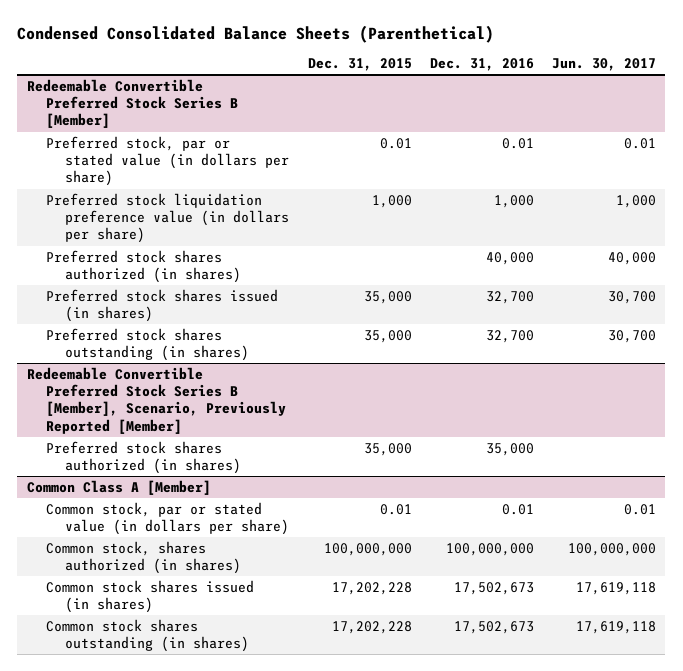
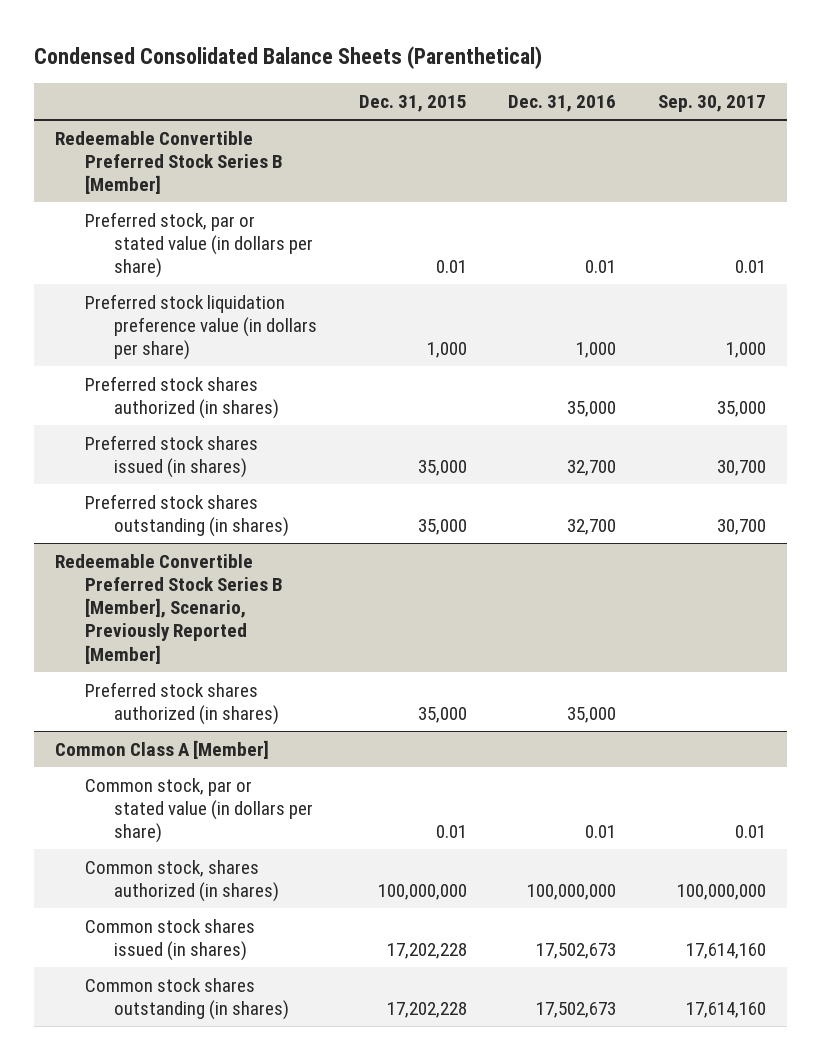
- | Dec. 31, 2015 | Dec. 31, 2016 | Jun. 30, 2017
+ | Dec. 31, 2015 | Dec. 31, 2016 | Sep. 30, 2017
@ Redeemable Convertible Preferred Stock Series B [Member]
- Preferred stock shares authorized (in shares) | | 40,000 | 40,000
+ Preferred stock shares authorized (in shares) | | 35,000 | 35,000

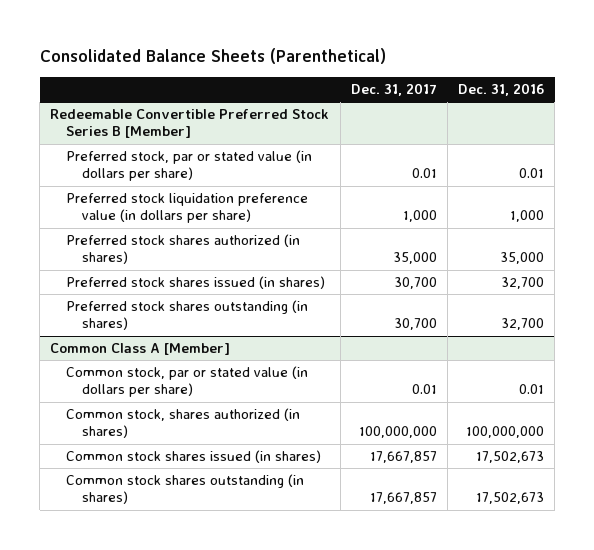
- Condensed Consolidated Balance Sheets (Parenthetical)
+ Consolidated Balance Sheets (Parenthetical)
- | Dec. 31, 2015 | Dec. 31, 2016 | Sep. 30, 2017
+ | Dec. 31, 2017 | Dec. 31, 2016
- Redeemable Convertible Preferred Stock Series B [Member], Scenario, Previously Reported [Member]
- Preferred stock shares authorized (in shares) | 35,000 | 35,000 |

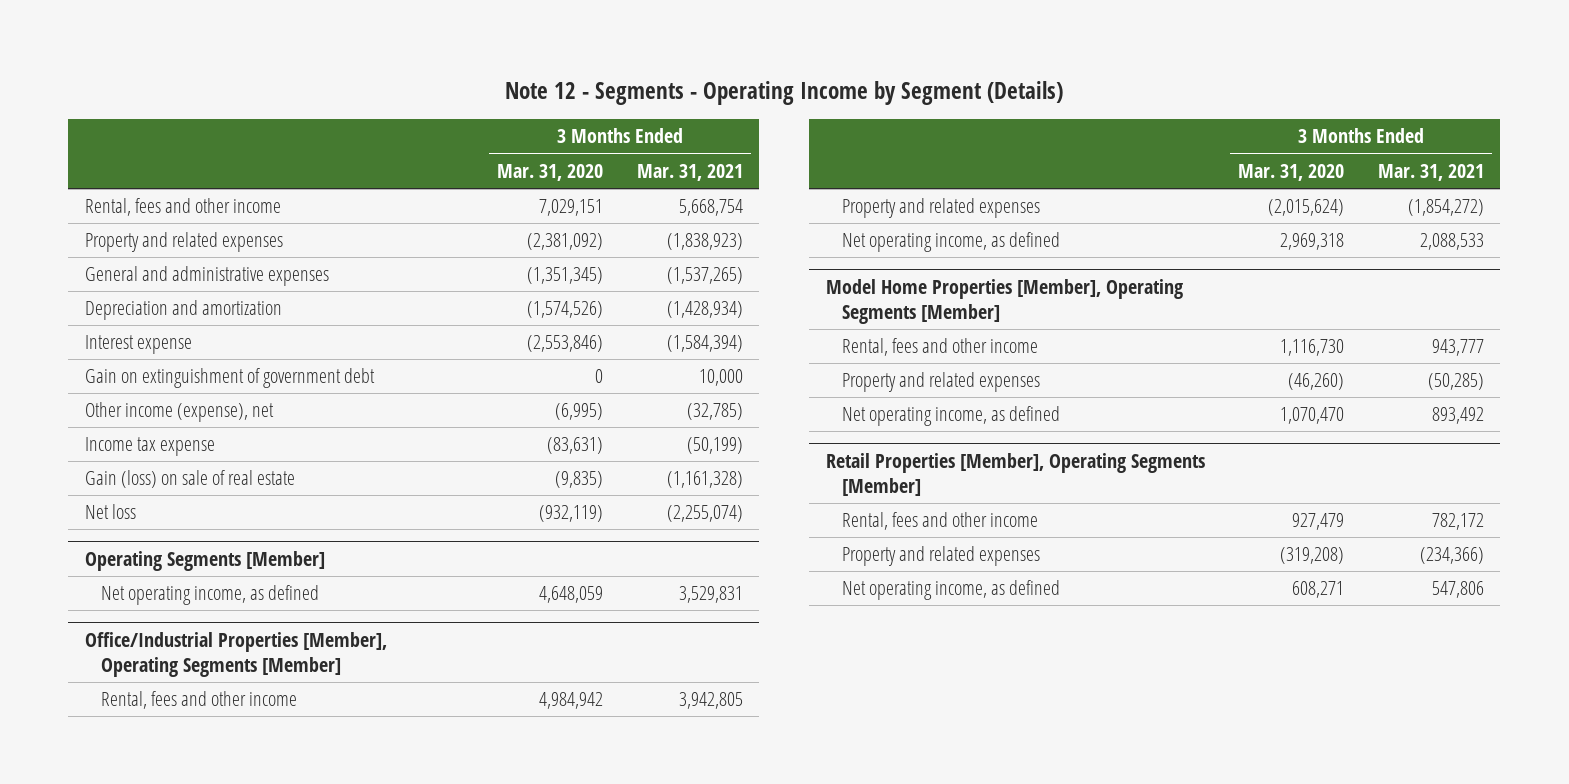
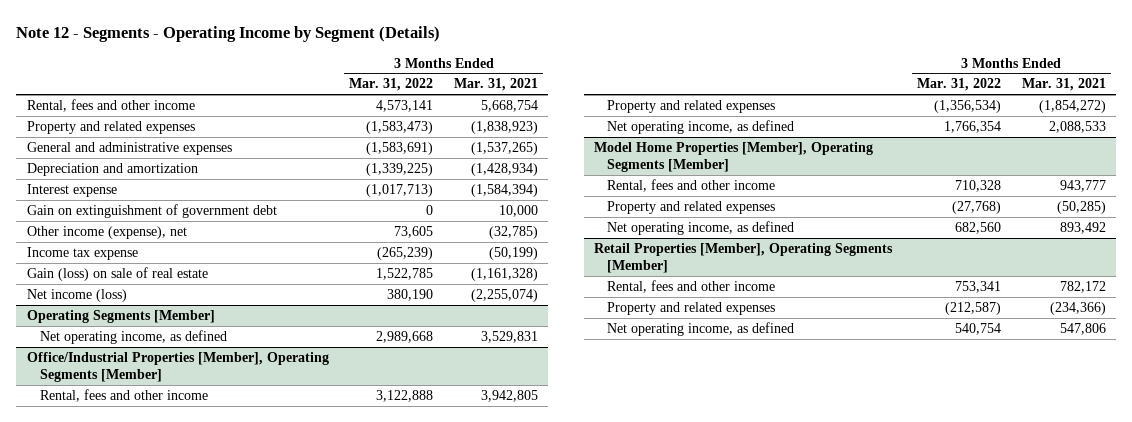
- | 3 Months Ended Mar. 31, 2020 | 3 Months Ended Mar. 31, 2021
+ | 3 Months Ended Mar. 31, 2022 | 3 Months Ended Mar. 31, 2021
- Net loss | (932,119) | (2,255,074)
+ Net income (loss) | 380,190 | (2,255,074)

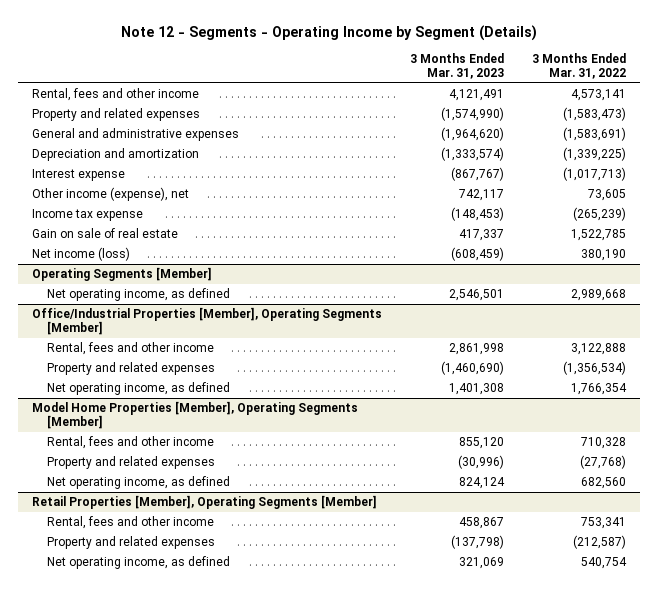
- | 3 Months Ended Mar. 31, 2022 | 3 Months Ended Mar. 31, 2021
+ | 3 Months Ended Mar. 31, 2023 | 3 Months Ended Mar. 31, 2022
- Gain on extinguishment of government debt | 0 | 10,000
- Gain (loss) on sale of real estate | 1,522,785 | (1,161,328)
+ Gain on sale of real estate | 417,337 | 1,522,785

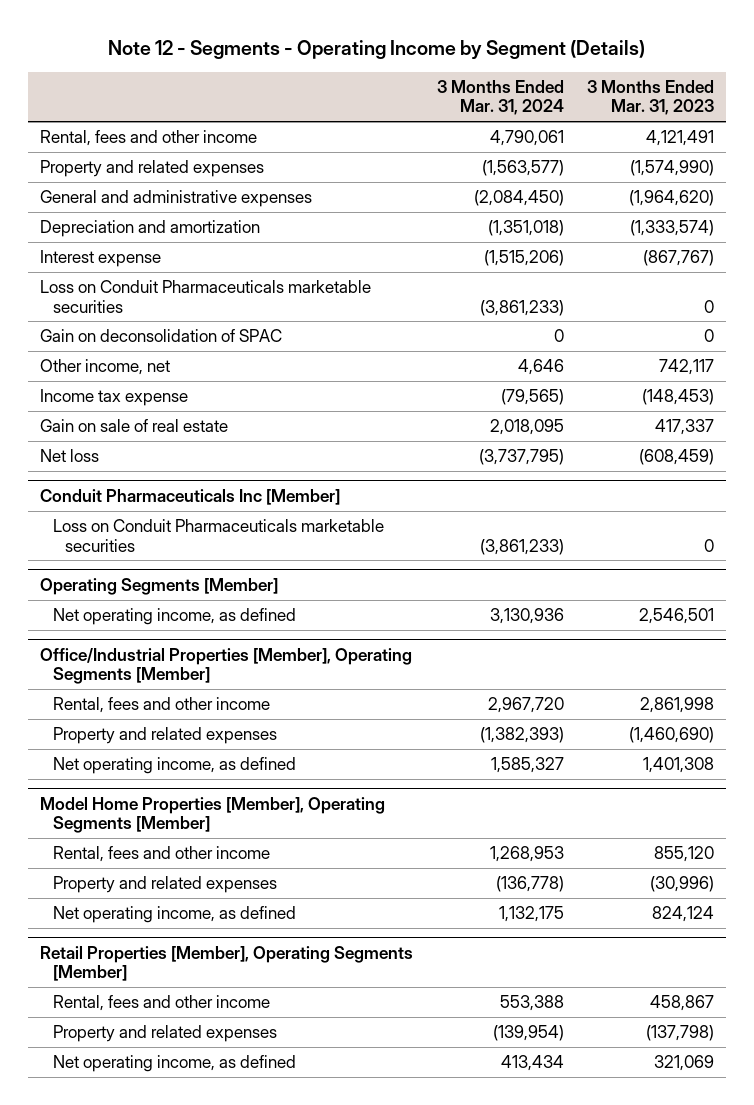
- | 3 Months Ended Mar. 31, 2023 | 3 Months Ended Mar. 31, 2022
+ | 3 Months Ended Mar. 31, 2024 | 3 Months Ended Mar. 31, 2023
- Other income (expense), net | 742,117 | 73,605
+ Loss on Conduit Pharmaceuticals marketable securities | (3,861,233) | 0
+ Gain on deconsolidation of SPAC | 0 | 0
+ Other income, net | 4,646 | 742,117
- Net income (loss) | (608,459) | 380,190
+ Net loss | (3,737,795) | (608,459)
+ Conduit Pharmaceuticals Inc [Member]
+ Loss on Conduit Pharmaceuticals marketable securities | (3,861,233) | 0

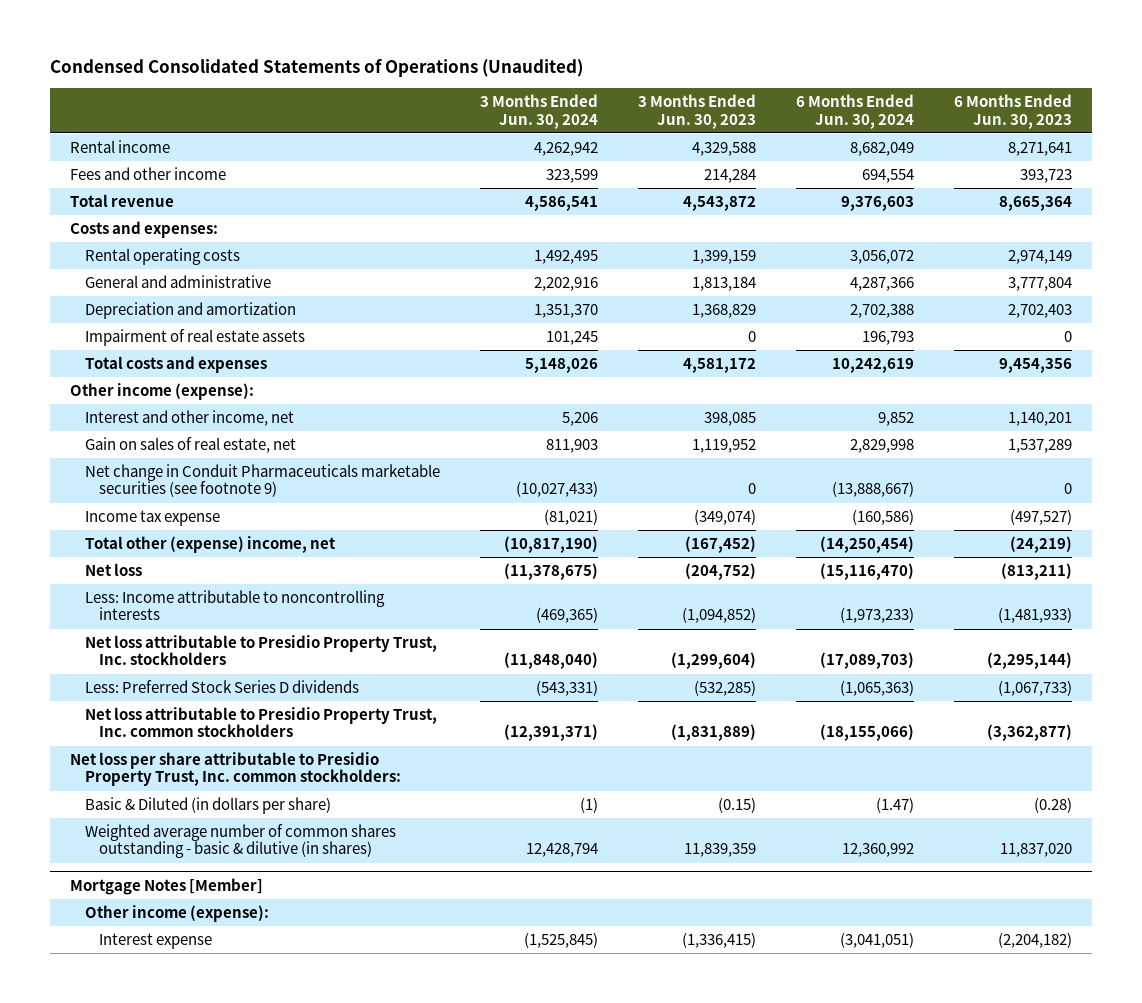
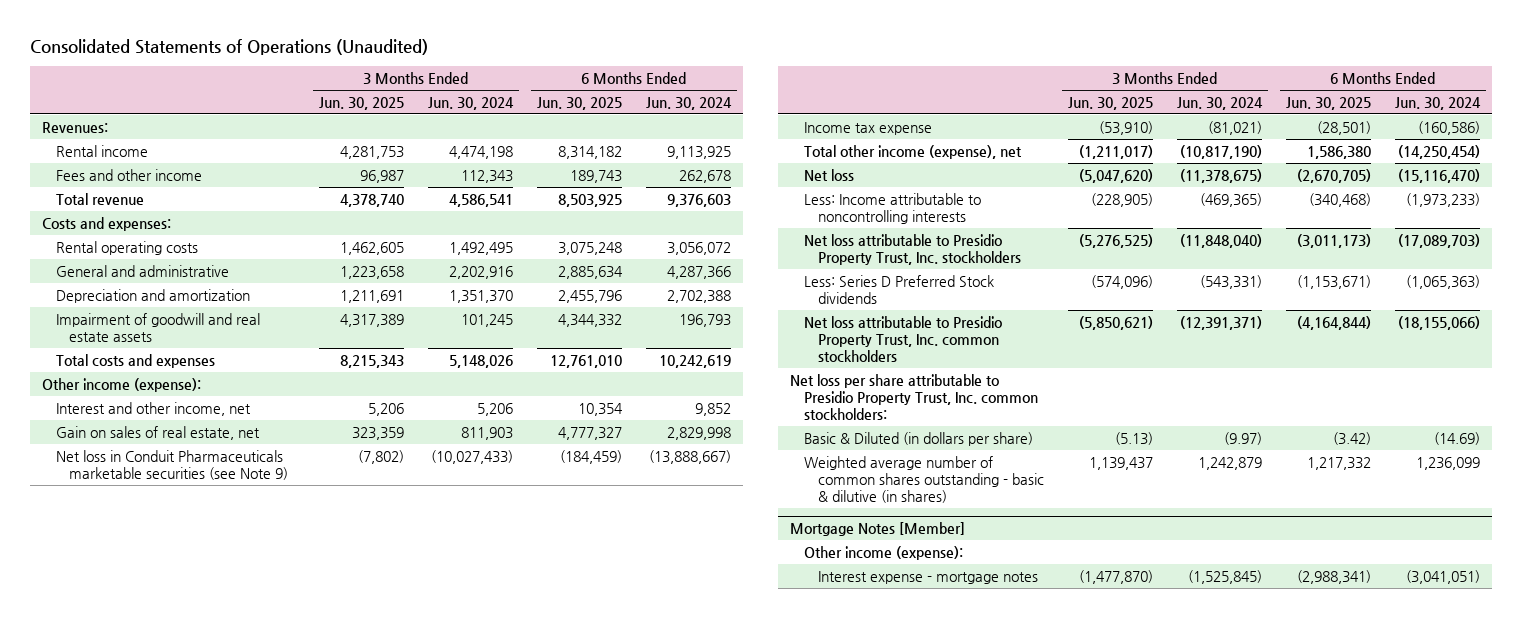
- Condensed Consolidated Statements of Operations (Unaudited)
+ Consolidated Statements of Operations (Unaudited)
- | 3 Months Ended Jun. 30, 2024 | 3 Months Ended Jun. 30, 2023 | 6 Months Ended Jun. 30, 2024 | 6 Months Ended Jun. 30, 2023
+ | 3 Months Ended Jun. 30, 2025 | 3 Months Ended Jun. 30, 2024 | 6 Months Ended Jun. 30, 2025 | 6 Months Ended Jun. 30, 2024
- Rental income | 4,262,942 | 4,329,588 | 8,682,049 | 8,271,641
- Fees and other income | 323,599 | 214,284 | 694,554 | 393,723
+ Revenues:
+ Rental income | 4,281,753 | 4,474,198 | 8,314,182 | 9,113,925
+ Fees and other income | 96,987 | 112,343 | 189,743 | 262,678
- Impairment of real estate assets | 101,245 | 0 | 196,793 | 0
+ Impairment of goodwill and real estate assets | 4,317,389 | 101,245 | 4,344,332 | 196,793
- Net change in Conduit Pharmaceuticals marketable securities (see footnote 9) | (10,027,433) | 0 | (13,888,667) | 0
+ Net loss in Conduit Pharmaceuticals marketable securities (see Note 9) | (7,802) | (10,027,433) | (184,459) | (13,888,667)
- Total other (expense) income, net | (10,817,190) | (167,452) | (14,250,454) | (24,219)
+ Total other income (expense), net | (1,211,017) | (10,817,190) | 1,586,380 | (14,250,454)
- Less: Preferred Stock Series D dividends | (543,331) | (532,285) | (1,065,363) | (1,067,733)
+ Less: Series D Preferred Stock dividends | (574,096) | (543,331) | (1,153,671) | (1,065,363)
- Basic & Diluted (in dollars per share) | (1) | (0.15) | (1.47) | (0.28)
- Weighted average number of common shares outstanding - basic & dilutive (in shares) | 12,428,794 | 11,839,359 | 12,360,992 | 11,837,020
+ Basic & Diluted (in dollars per share) | (5.13) | (9.97) | (3.42) | (14.69)
+ Weighted average number of common shares outstanding - basic & dilutive (in shares) | 1,139,437 | 1,242,879 | 1,217,332 | 1,236,099
@ Mortgage Notes [Member]
- Interest expense | (1,525,845) | (1,336,415) | (3,041,051) | (2,204,182)
+ Interest expense - mortgage notes | (1,477,870) | (1,525,845) | (2,988,341) | (3,041,051)

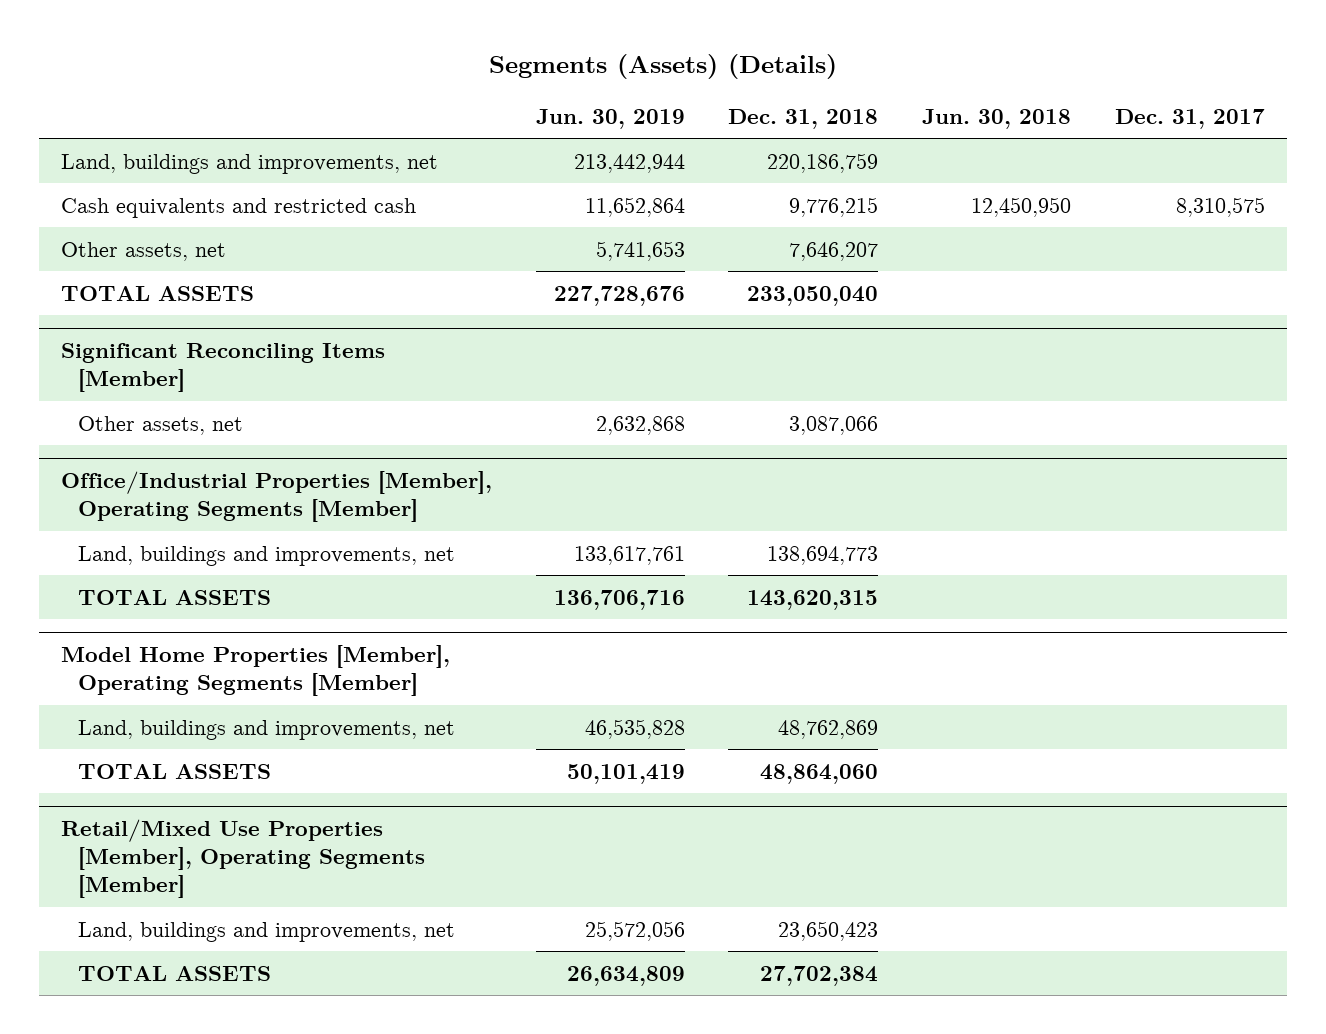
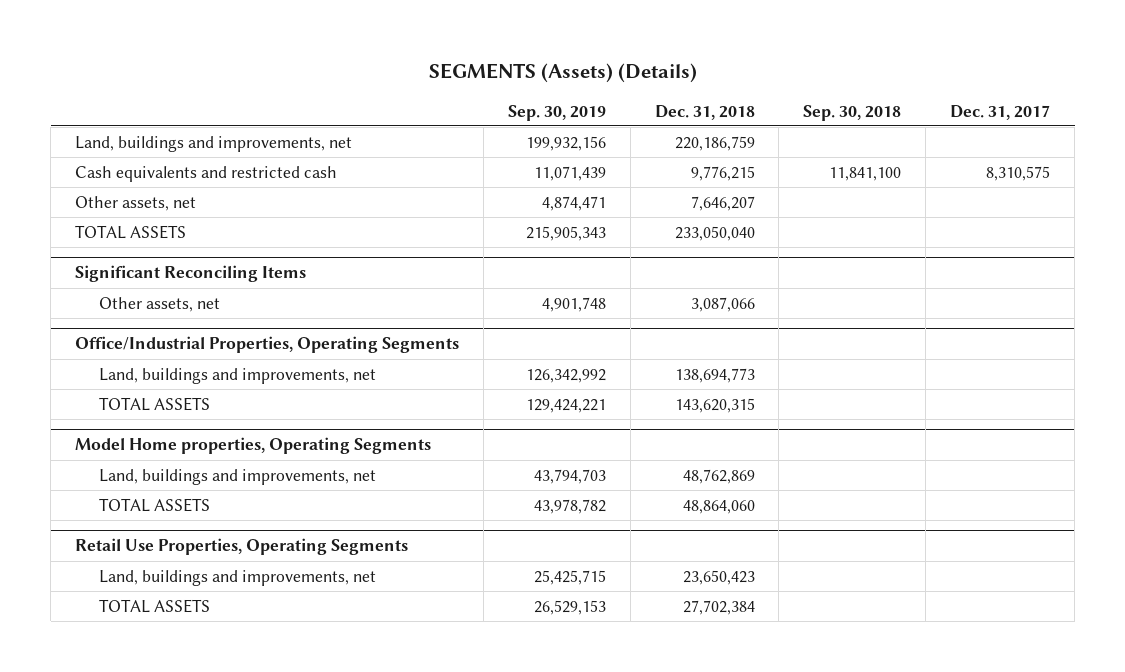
- Segments (Assets) (Details)
+ SEGMENTS (Assets) (Details)
- | Jun. 30, 2019 | Dec. 31, 2018 | Jun. 30, 2018 | Dec. 31, 2017
+ | Sep. 30, 2019 | Dec. 31, 2018 | Sep. 30, 2018 | Dec. 31, 2017
- Significant Reconciling Items [Member]
+ Significant Reconciling Items
- Office/Industrial Properties [Member], Operating Segments [Member]
+ Office/Industrial Properties, Operating Segments
- Model Home Properties [Member], Operating Segments [Member]
+ Model Home properties, Operating Segments
- Retail/Mixed Use Properties [Member], Operating Segments [Member]
+ Retail Use Properties, Operating Segments

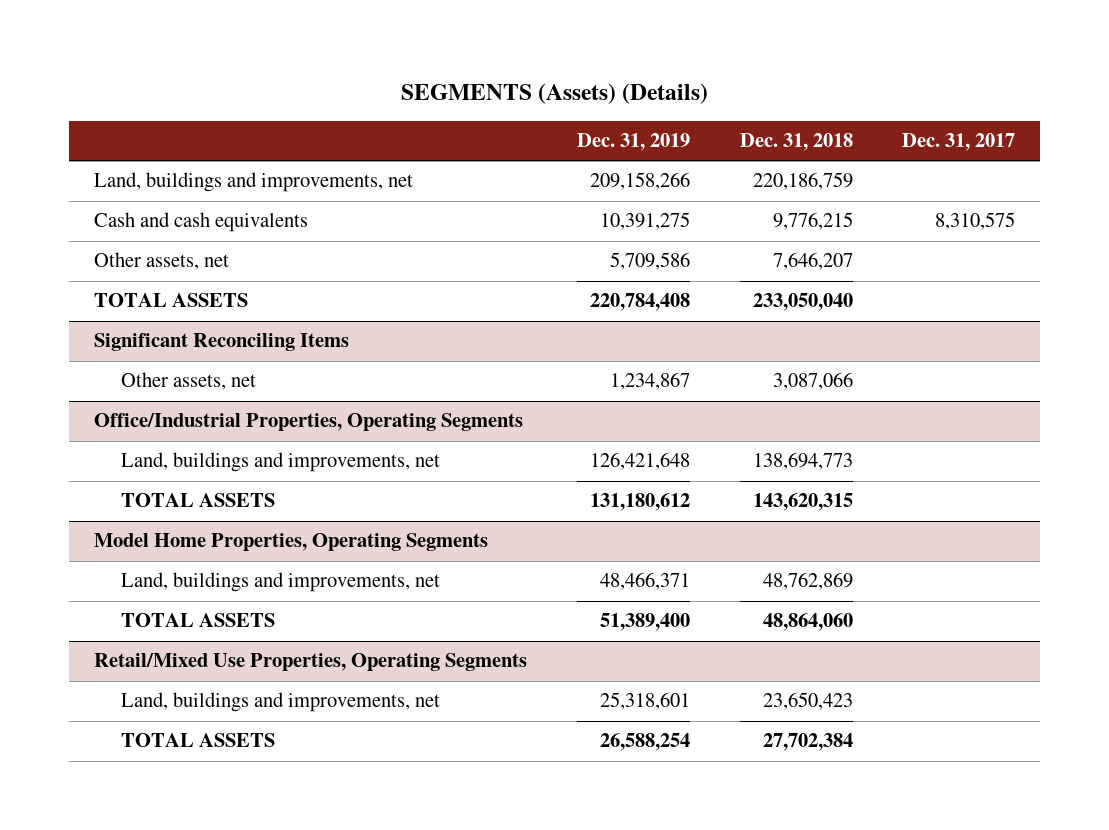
- | Sep. 30, 2019 | Dec. 31, 2018 | Sep. 30, 2018 | Dec. 31, 2017
+ | Dec. 31, 2019 | Dec. 31, 2018 | Dec. 31, 2017
- Cash equivalents and restricted cash | 11,071,439 | 9,776,215 | 11,841,100 | 8,310,575
+ Cash and cash equivalents | 10,391,275 | 9,776,215 | 8,310,575
- Model Home properties, Operating Segments
+ Model Home Properties, Operating Segments
- Retail Use Properties, Operating Segments
+ Retail/Mixed Use Properties, Operating Segments

